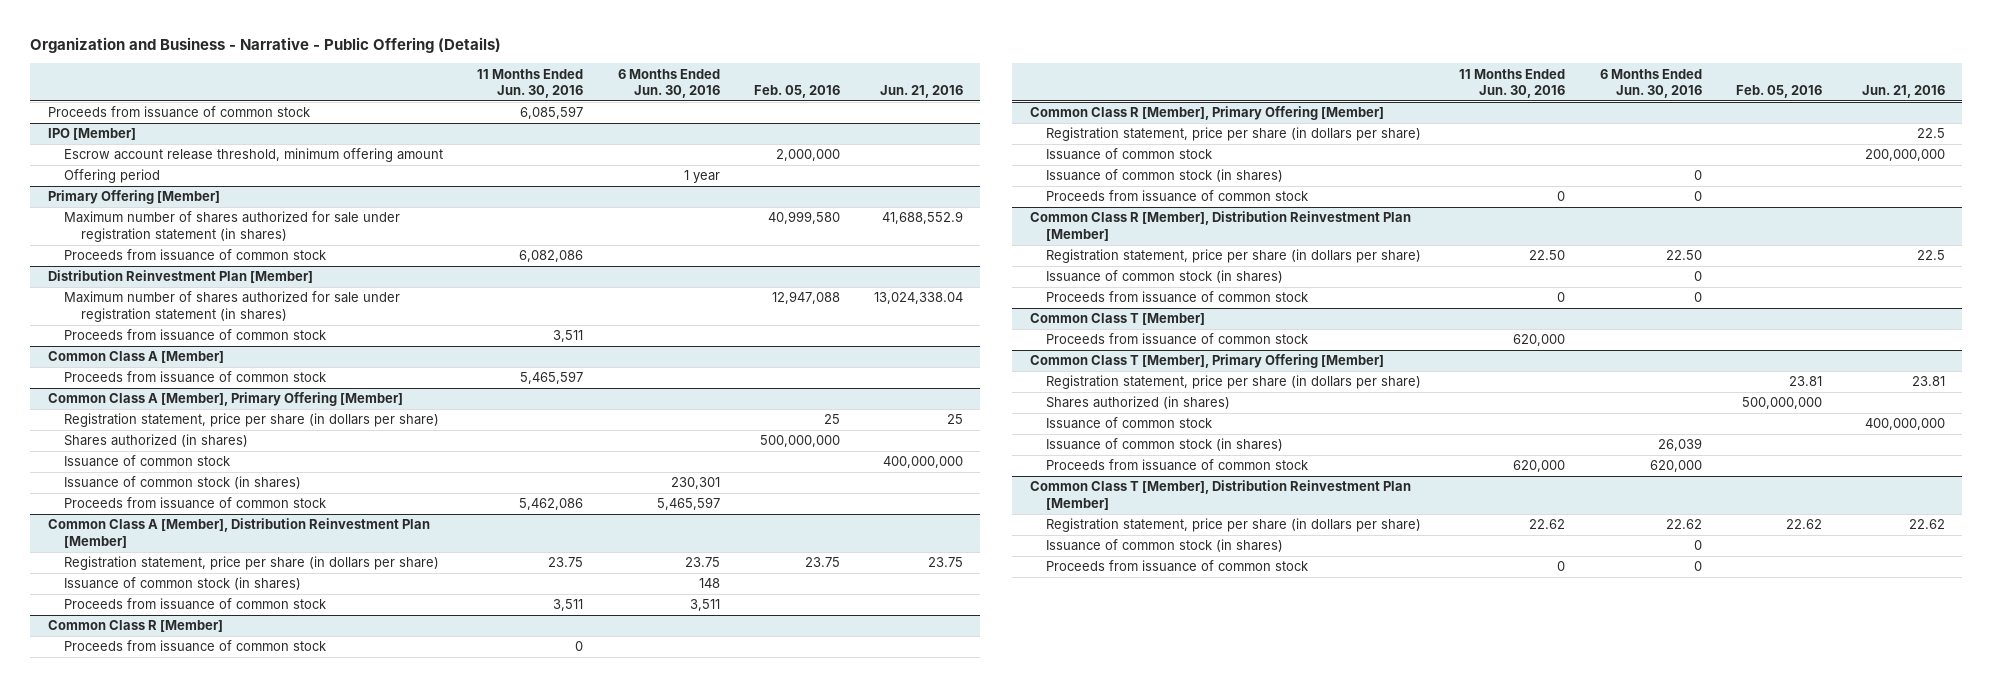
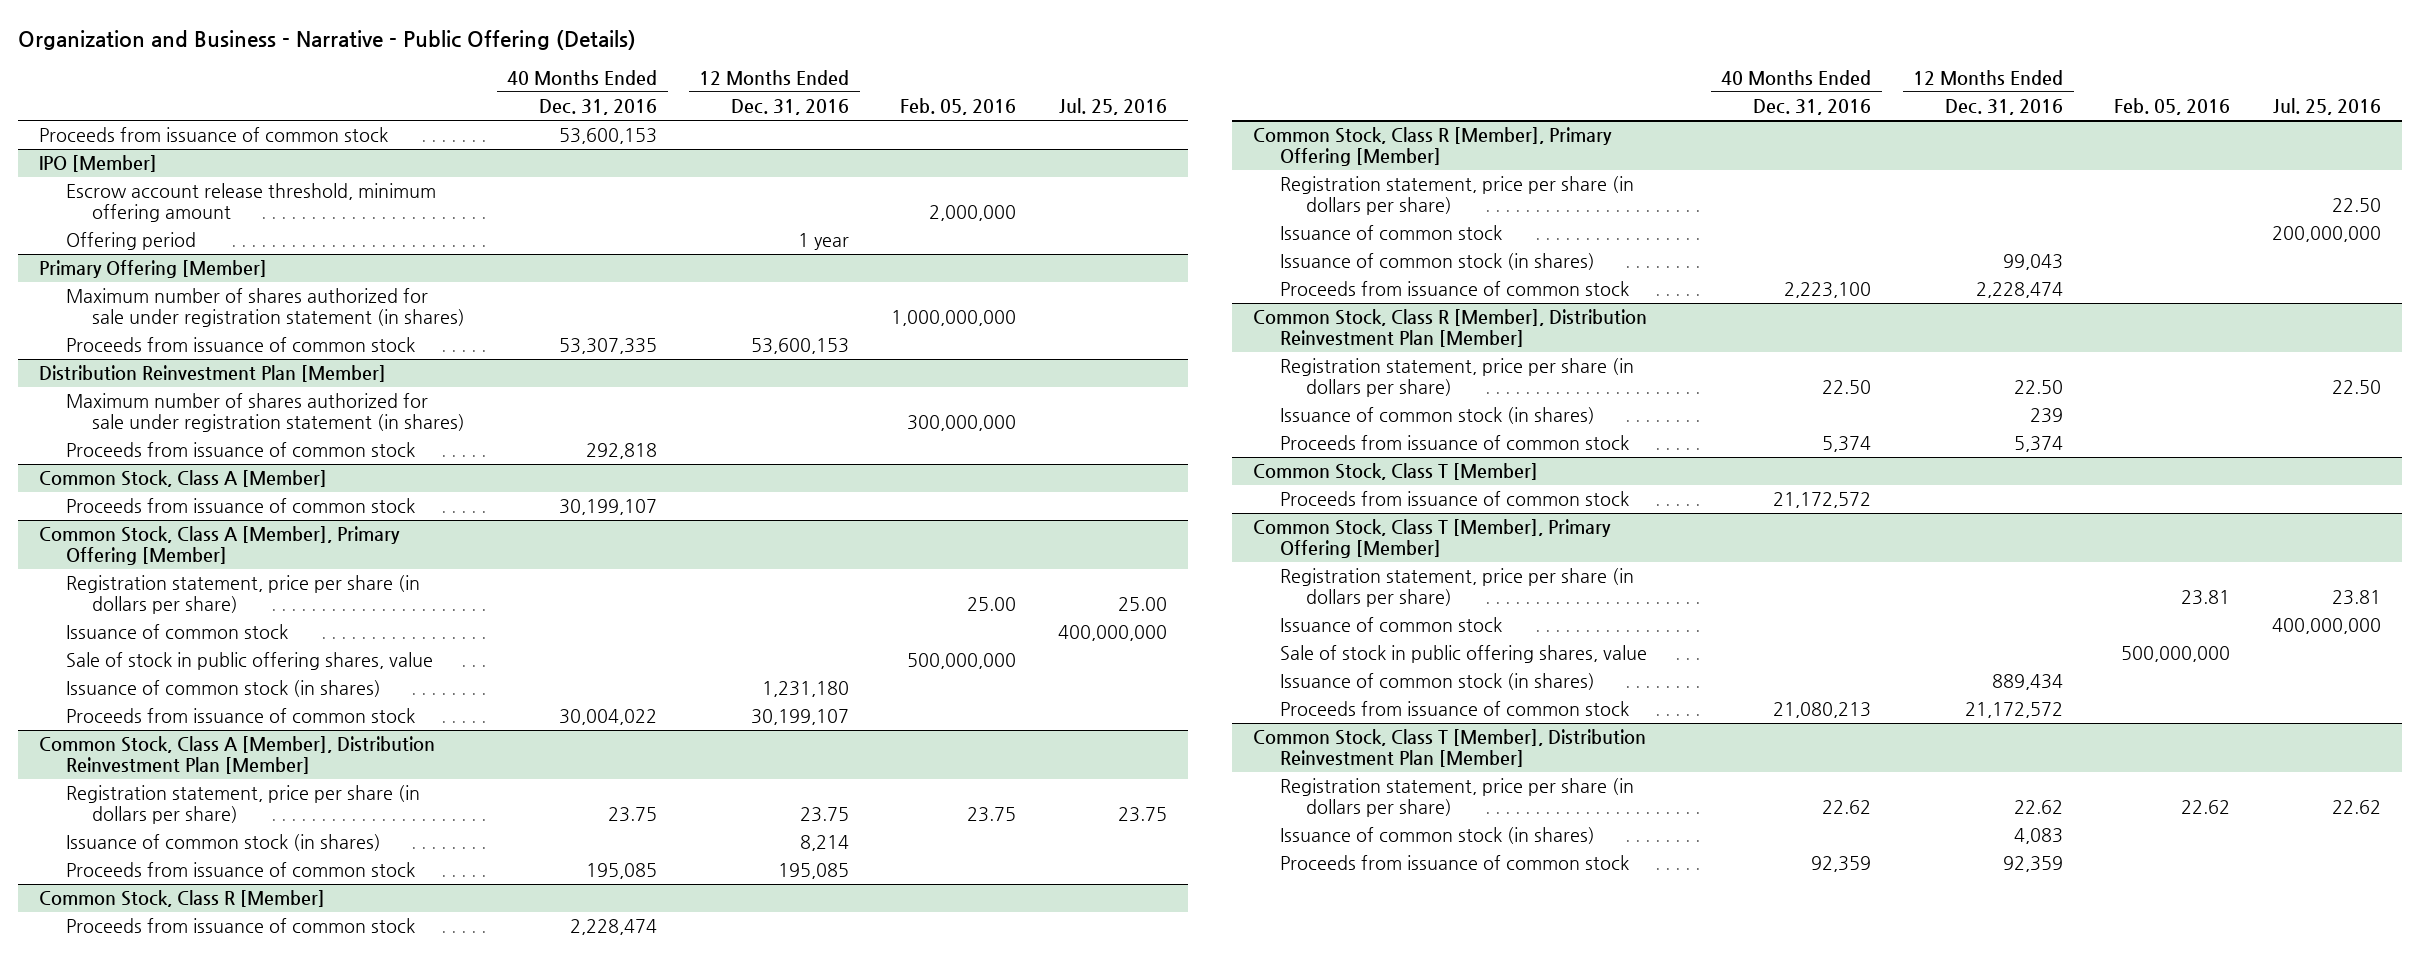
- | 11 Months Ended Jun. 30, 2016 | 6 Months Ended Jun. 30, 2016 | Feb. 05, 2016 | Jun. 21, 2016
+ | 40 Months Ended Dec. 31, 2016 | 12 Months Ended Dec. 31, 2016 | Feb. 05, 2016 | Jul. 25, 2016
@ Primary Offering [Member]
- Maximum number of shares authorized for sale under registration statement (in shares) | | | 40,999,580 | 41,688,552.9
+ Maximum number of shares authorized for sale under registration statement (in shares) | | | 1,000,000,000 |
@ Distribution Reinvestment Plan [Member]
- Maximum number of shares authorized for sale under registration statement (in shares) | | | 12,947,088 | 13,024,338.04
+ Maximum number of shares authorized for sale under registration statement (in shares) | | | 300,000,000 |
- Common Class A [Member]
+ Common Stock, Class A [Member]
- Common Class A [Member], Primary Offering [Member]
- Registration statement, price per share (in dollars per share) | | | 25 | 25
- Shares authorized (in shares) | | | 500,000,000 |
+ Common Stock, Class A [Member], Primary Offering [Member]
+ Registration statement, price per share (in dollars per share) | | | 25.00 | 25.00
+ Sale of stock in public offering shares, value | | | 500,000,000 |
- Common Class A [Member], Distribution Reinvestment Plan [Member]
+ Common Stock, Class A [Member], Distribution Reinvestment Plan [Member]
- Common Class R [Member]
+ Common Stock, Class R [Member]
- Common Class R [Member], Primary Offering [Member]
+ Common Stock, Class R [Member], Primary Offering [Member]
- Common Class R [Member], Distribution Reinvestment Plan [Member]
+ Common Stock, Class R [Member], Distribution Reinvestment Plan [Member]
- Common Class T [Member]
+ Common Stock, Class T [Member]
- Common Class T [Member], Primary Offering [Member]
+ Common Stock, Class T [Member], Primary Offering [Member]
- Shares authorized (in shares) | | | 500,000,000 |
+ Sale of stock in public offering shares, value | | | 500,000,000 |
- Common Class T [Member], Distribution Reinvestment Plan [Member]
+ Common Stock, Class T [Member], Distribution Reinvestment Plan [Member]

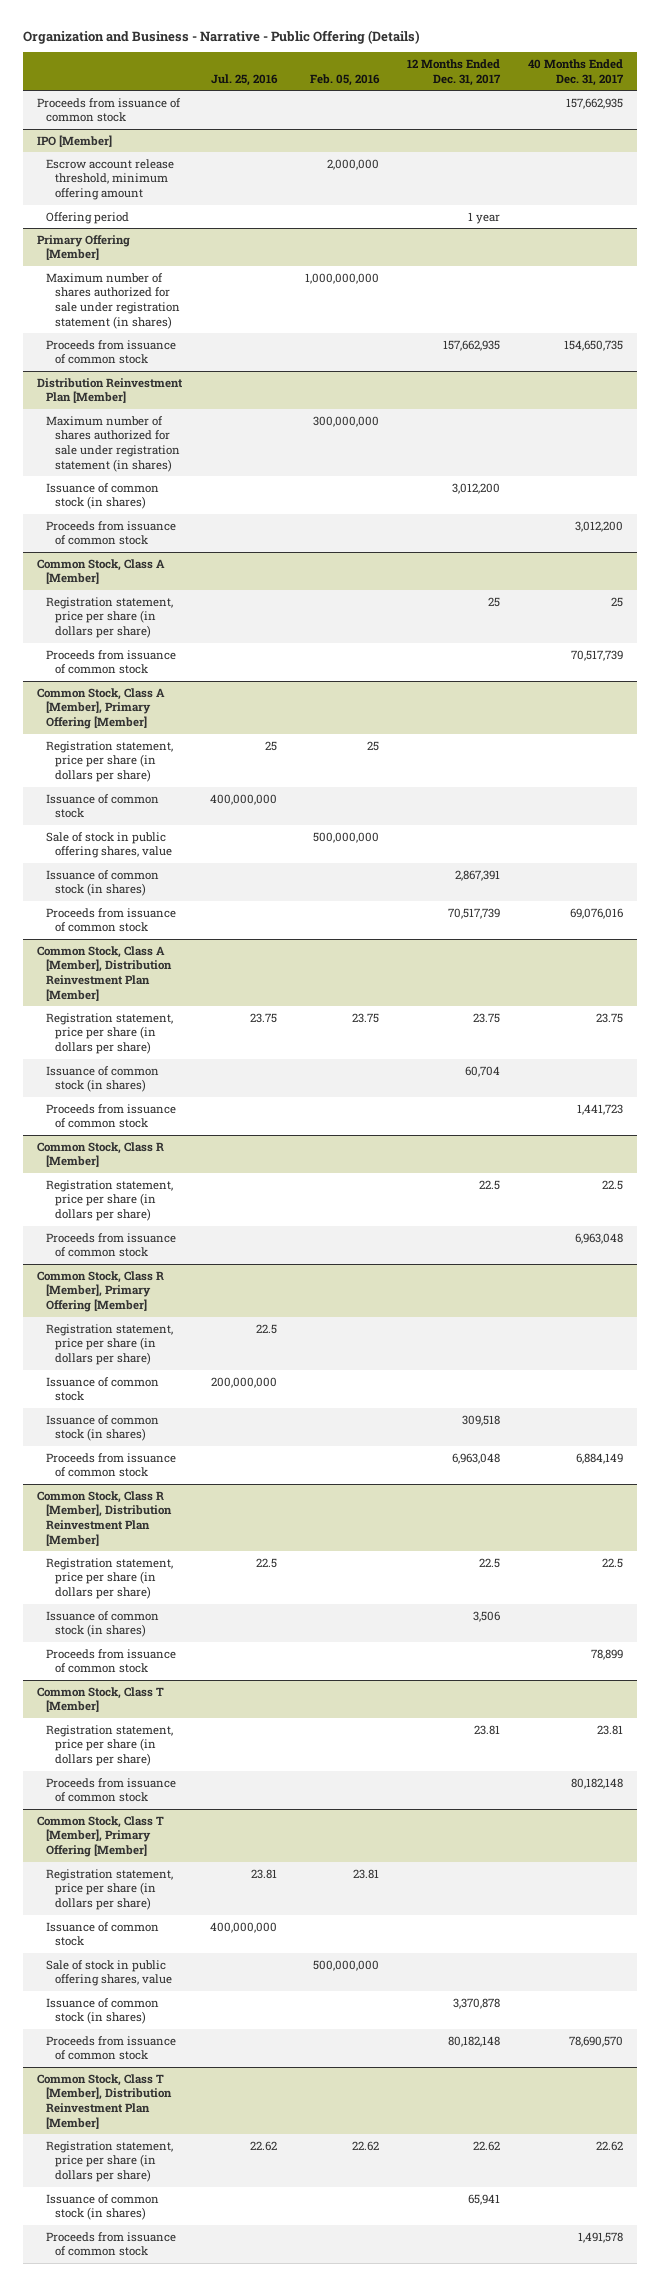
- | 40 Months Ended Dec. 31, 2016 | 12 Months Ended Dec. 31, 2016 | Feb. 05, 2016 | Jul. 25, 2016
+ | Jul. 25, 2016 | Feb. 05, 2016 | 12 Months Ended Dec. 31, 2017 | 40 Months Ended Dec. 31, 2017
@ Distribution Reinvestment Plan [Member]
+ Issuance of common stock (in shares) | | | 3,012,200 |
@ Common Stock, Class A [Member]
+ Registration statement, price per share (in dollars per share) | | | 25 | 25
@ Common Stock, Class A [Member], Primary Offering [Member]
- Registration statement, price per share (in dollars per share) | | | 25.00 | 25.00
+ Registration statement, price per share (in dollars per share) | 25 | 25 | |
@ Common Stock, Class R [Member]
+ Registration statement, price per share (in dollars per share) | | | 22.5 | 22.5
@ Common Stock, Class R [Member], Primary Offering [Member]
- Registration statement, price per share (in dollars per share) | | | | 22.50
+ Registration statement, price per share (in dollars per share) | 22.5 | | |
@ Common Stock, Class R [Member], Distribution Reinvestment Plan [Member]
- Registration statement, price per share (in dollars per share) | 22.50 | 22.50 | | 22.50
+ Registration statement, price per share (in dollars per share) | 22.5 | | 22.5 | 22.5
@ Common Stock, Class T [Member]
+ Registration statement, price per share (in dollars per share) | | | 23.81 | 23.81

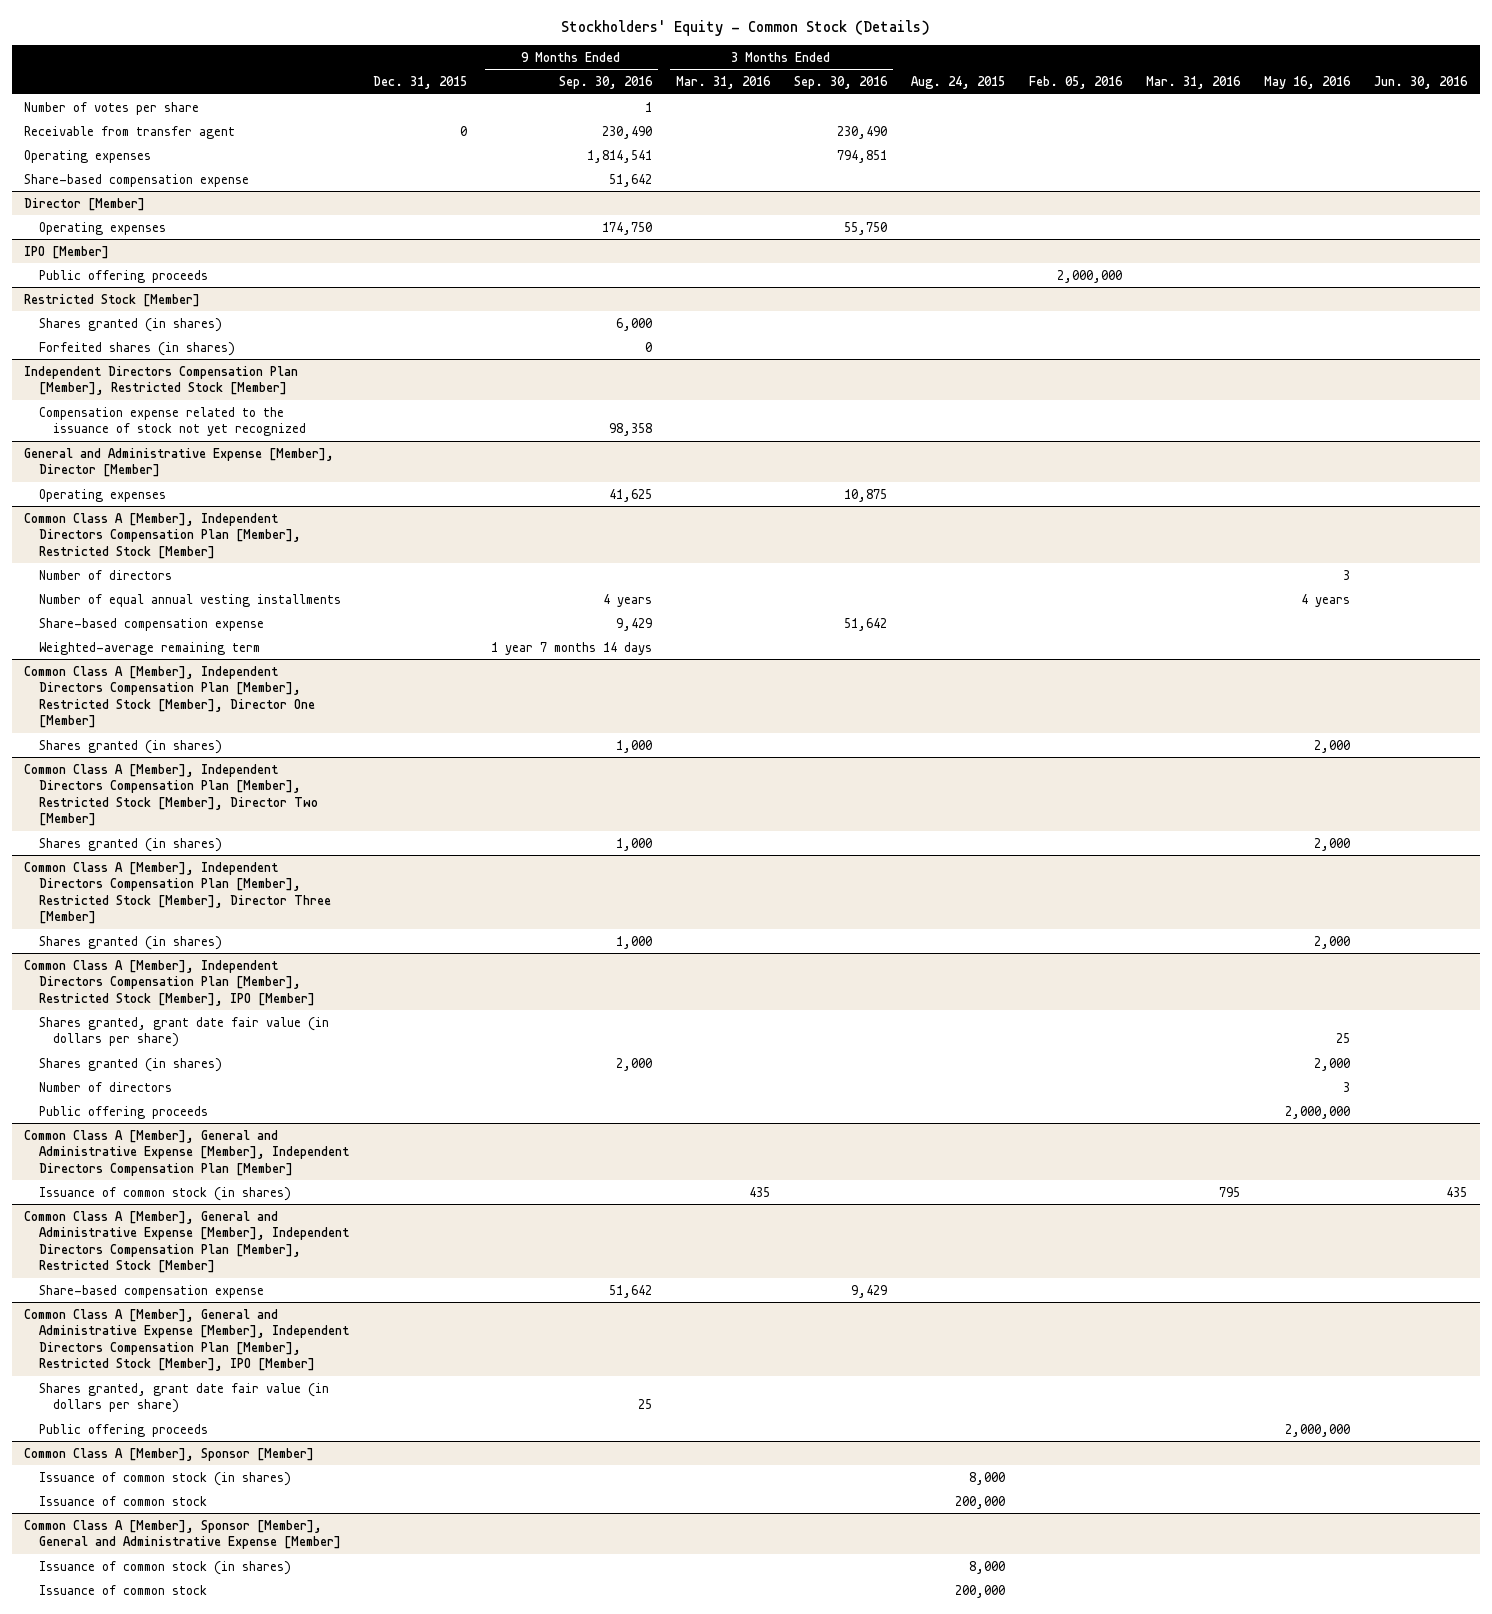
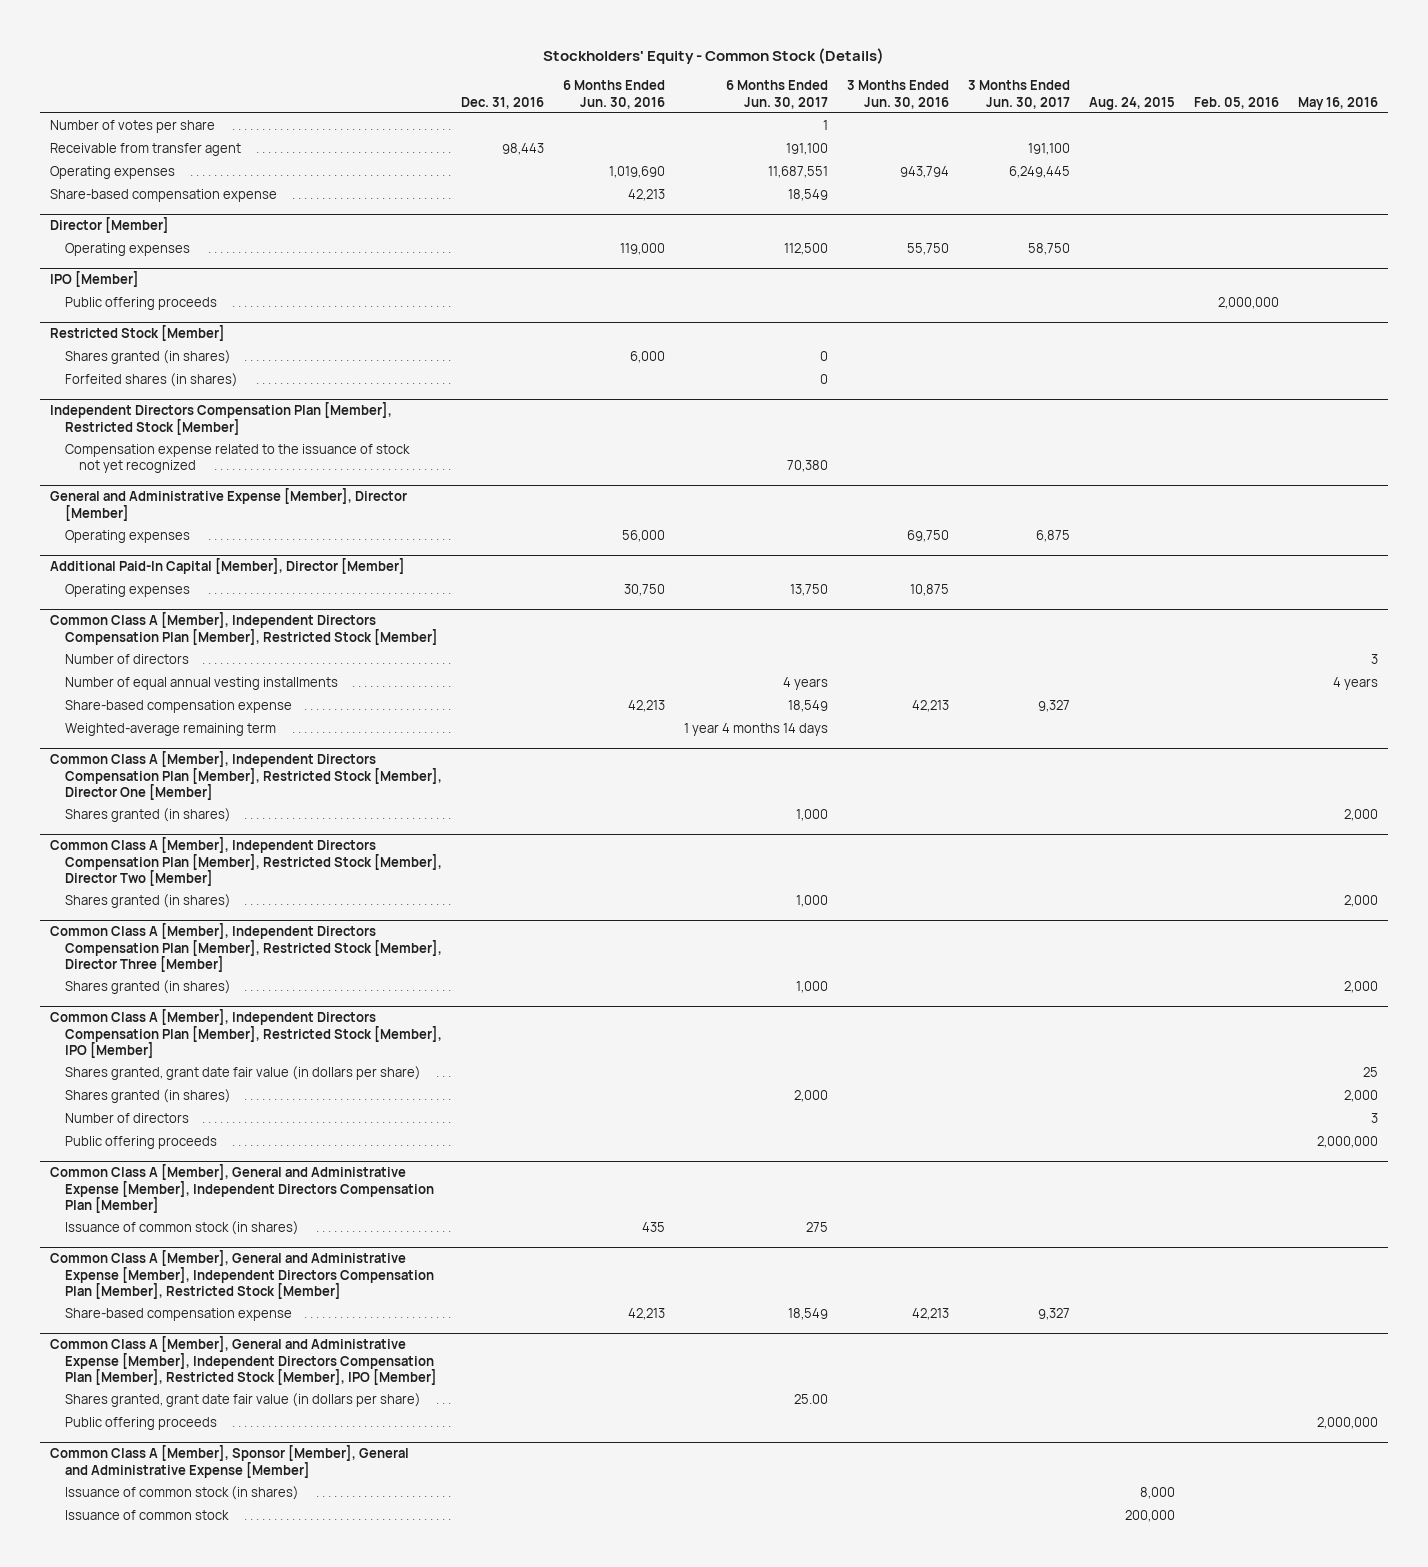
- | Dec. 31, 2015 | 9 Months Ended Sep. 30, 2016 | 3 Months Ended Mar. 31, 2016 | 3 Months Ended Sep. 30, 2016 | Aug. 24, 2015 | Feb. 05, 2016 | Mar. 31, 2016 | May 16, 2016 | Jun. 30, 2016
+ | Dec. 31, 2016 | 6 Months Ended Jun. 30, 2016 | 6 Months Ended Jun. 30, 2017 | 3 Months Ended Jun. 30, 2016 | 3 Months Ended Jun. 30, 2017 | Aug. 24, 2015 | Feb. 05, 2016 | May 16, 2016
+ Additional Paid-In Capital [Member], Director [Member]
+ Operating expenses | | 30,750 | 13,750 | 10,875 | | | |
- Common Class A [Member], Sponsor [Member]
- Issuance of common stock (in shares) | | | | | 8,000 | | | |
- Issuance of common stock | | | | | 200,000 | | | |

